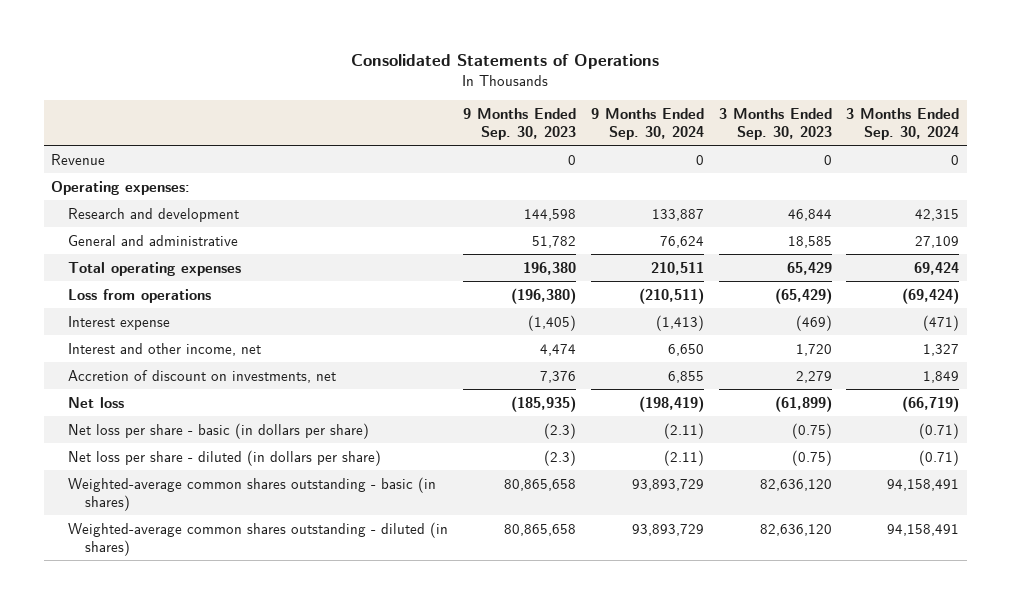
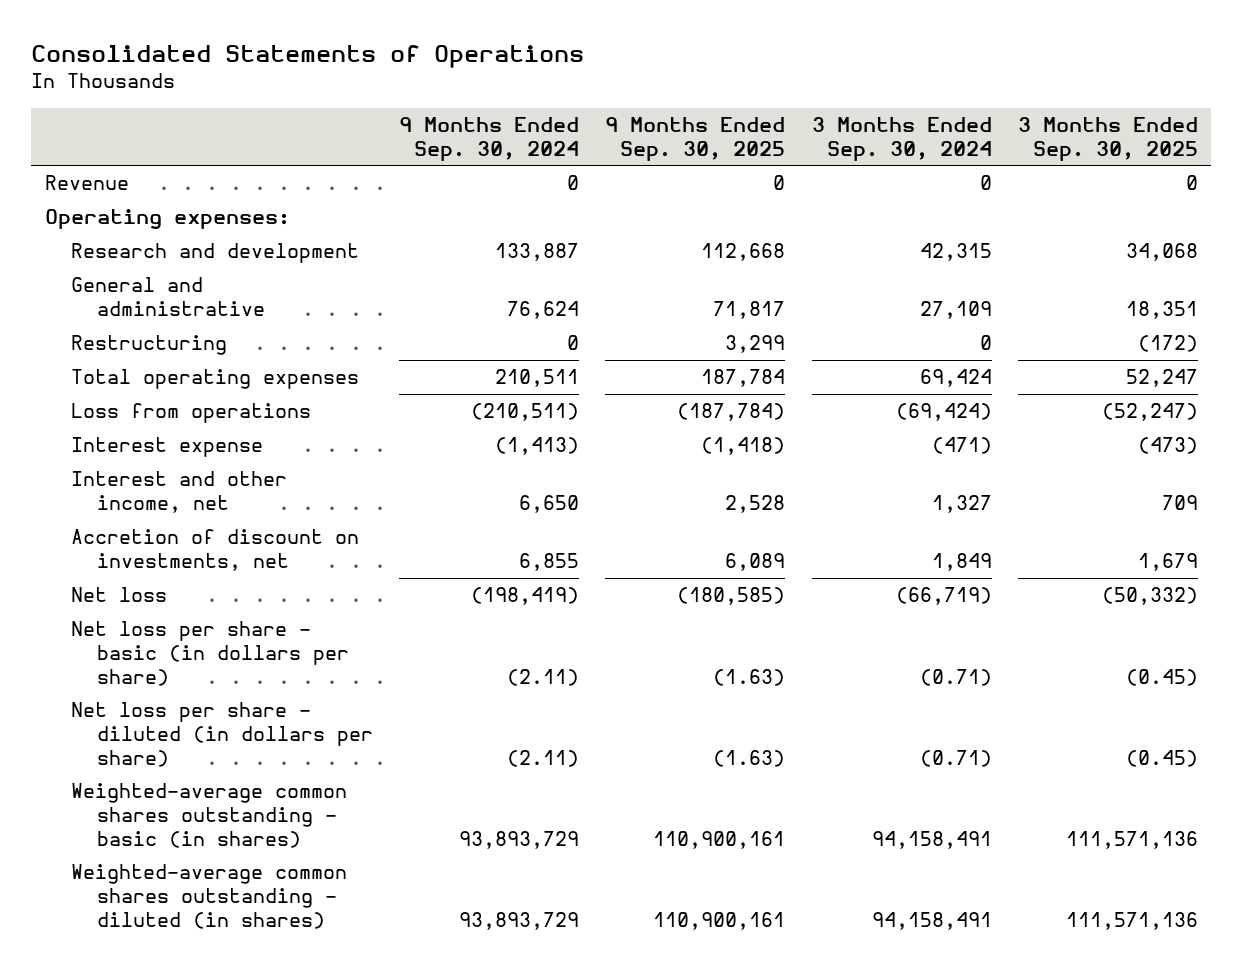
- | 9 Months Ended Sep. 30, 2023 | 9 Months Ended Sep. 30, 2024 | 3 Months Ended Sep. 30, 2023 | 3 Months Ended Sep. 30, 2024
+ | 9 Months Ended Sep. 30, 2024 | 9 Months Ended Sep. 30, 2025 | 3 Months Ended Sep. 30, 2024 | 3 Months Ended Sep. 30, 2025
+ Restructuring | 0 | 3,299 | 0 | (172)

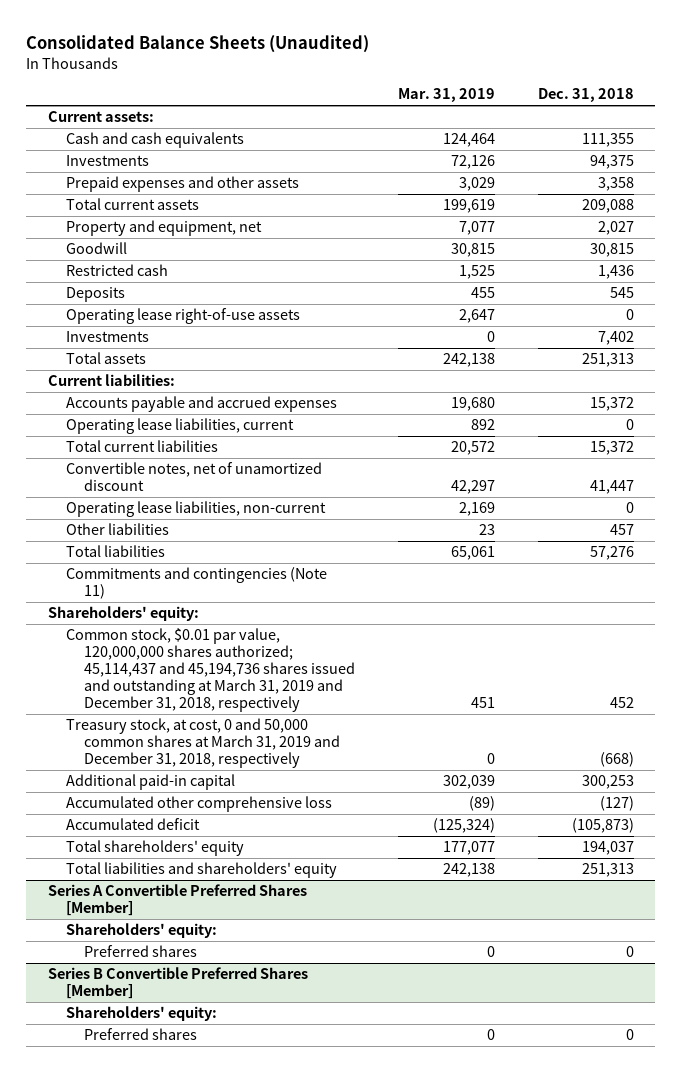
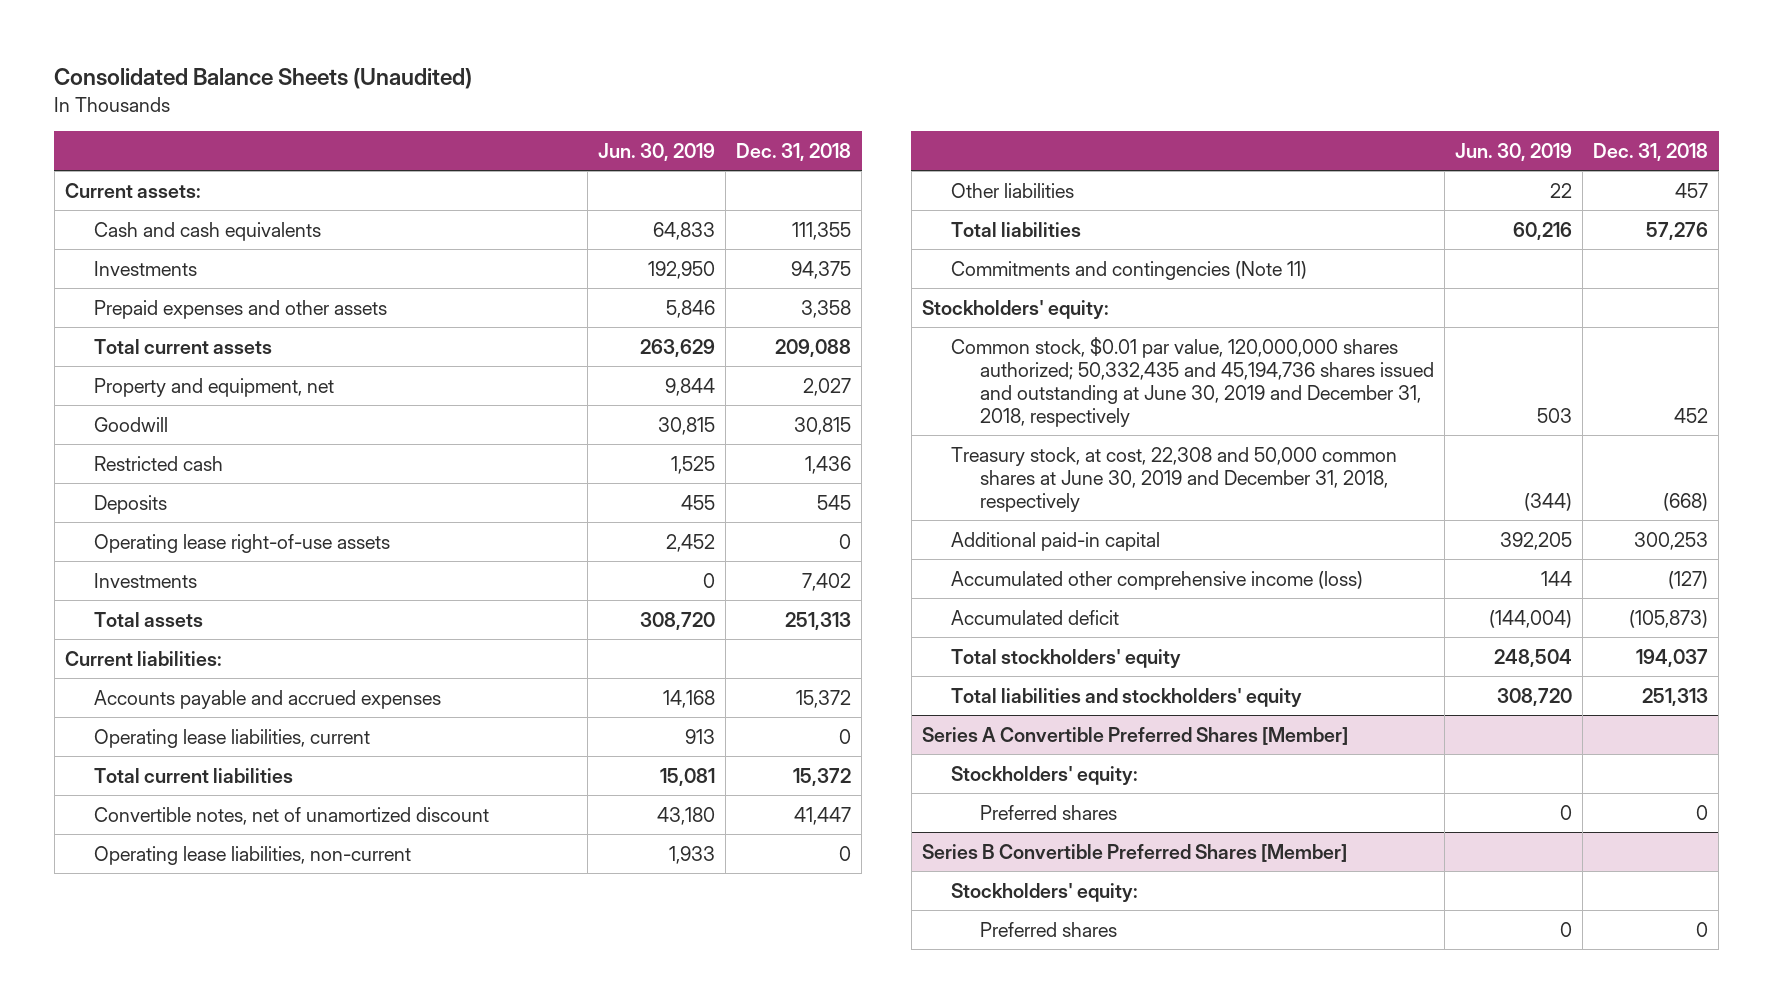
- | Mar. 31, 2019 | Dec. 31, 2018
+ | Jun. 30, 2019 | Dec. 31, 2018
- Shareholders' equity:
- Common stock, $0.01 par value, 120,000,000 shares authorized; 45,114,437 and 45,194,736 shares issued and outstanding at March 31, 2019 and December 31, 2018, respectively | 451 | 452
- Treasury stock, at cost, 0 and 50,000 common shares at March 31, 2019 and December 31, 2018, respectively | 0 | (668)
+ Stockholders' equity:
+ Common stock, $0.01 par value, 120,000,000 shares authorized; 50,332,435 and 45,194,736 shares issued and outstanding at June 30, 2019 and December 31, 2018, respectively | 503 | 452
+ Treasury stock, at cost, 22,308 and 50,000 common shares at June 30, 2019 and December 31, 2018, respectively | (344) | (668)
- Accumulated other comprehensive loss | (89) | (127)
+ Accumulated other comprehensive income (loss) | 144 | (127)
- Total shareholders' equity | 177,077 | 194,037
- Total liabilities and shareholders' equity | 242,138 | 251,313
+ Total stockholders' equity | 248,504 | 194,037
+ Total liabilities and stockholders' equity | 308,720 | 251,313
@ Series A Convertible Preferred Shares [Member]
- Shareholders' equity:
+ Stockholders' equity:
@ Series B Convertible Preferred Shares [Member]
- Shareholders' equity:
+ Stockholders' equity:

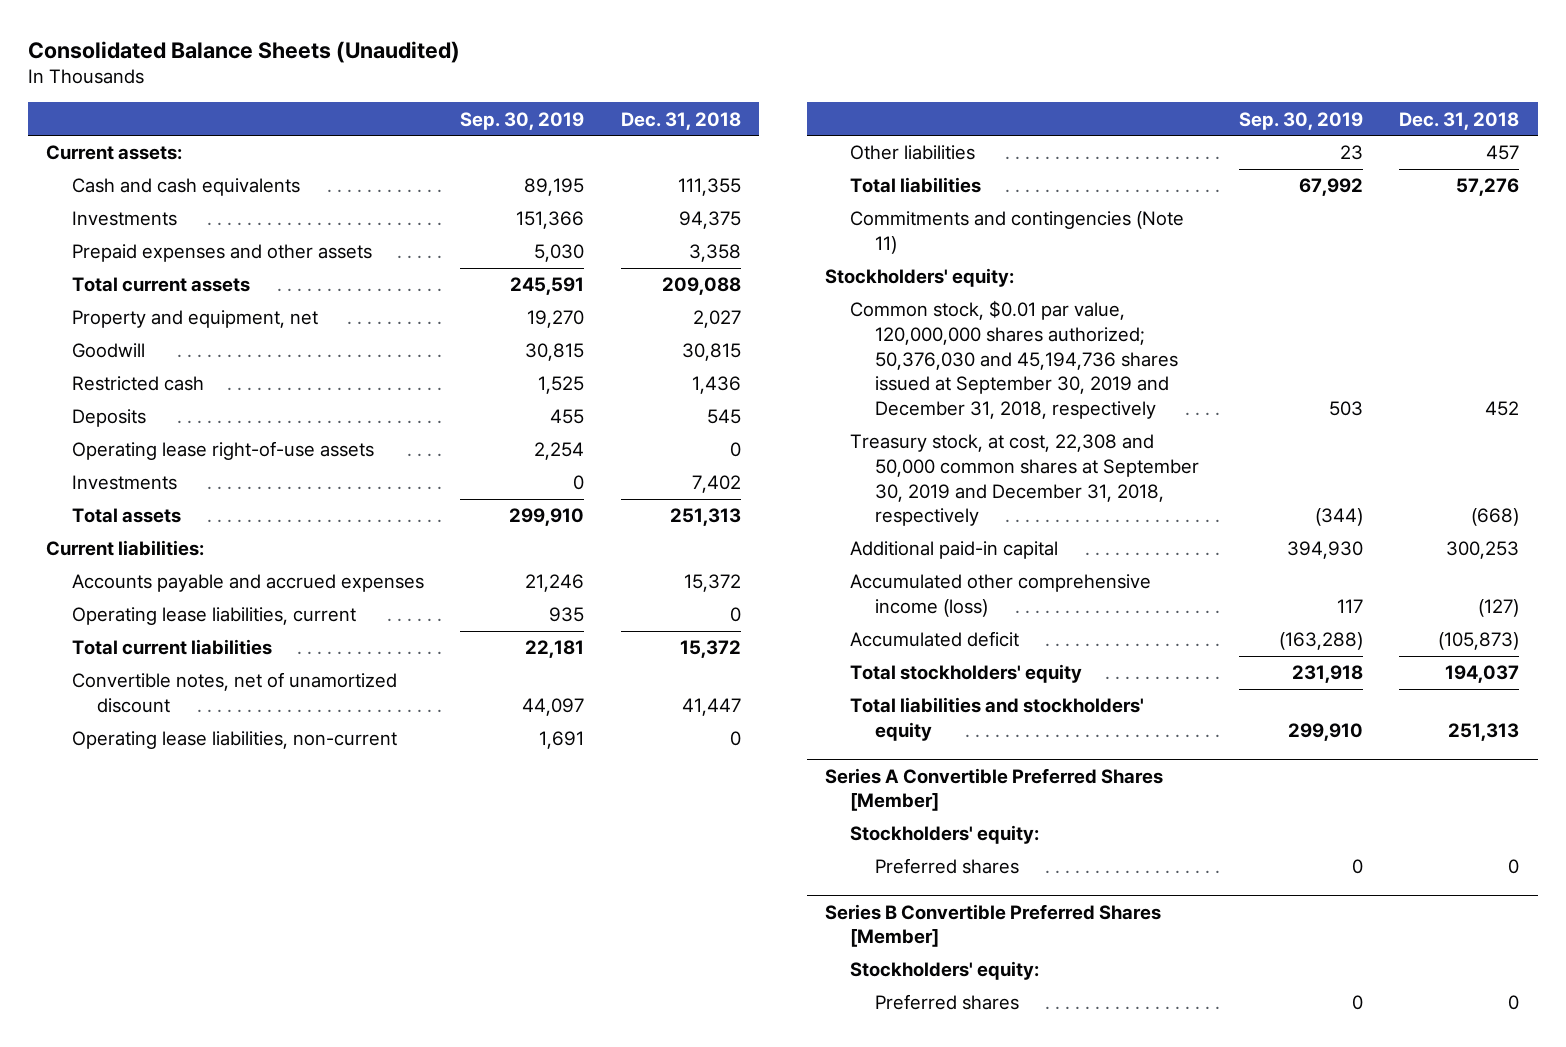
- | Jun. 30, 2019 | Dec. 31, 2018
+ | Sep. 30, 2019 | Dec. 31, 2018
- Common stock, $0.01 par value, 120,000,000 shares authorized; 50,332,435 and 45,194,736 shares issued and outstanding at June 30, 2019 and December 31, 2018, respectively | 503 | 452
- Treasury stock, at cost, 22,308 and 50,000 common shares at June 30, 2019 and December 31, 2018, respectively | (344) | (668)
+ Common stock, $0.01 par value, 120,000,000 shares authorized; 50,376,030 and 45,194,736 shares issued at September 30, 2019 and December 31, 2018, respectively | 503 | 452
+ Treasury stock, at cost, 22,308 and 50,000 common shares at September 30, 2019 and December 31, 2018, respectively | (344) | (668)

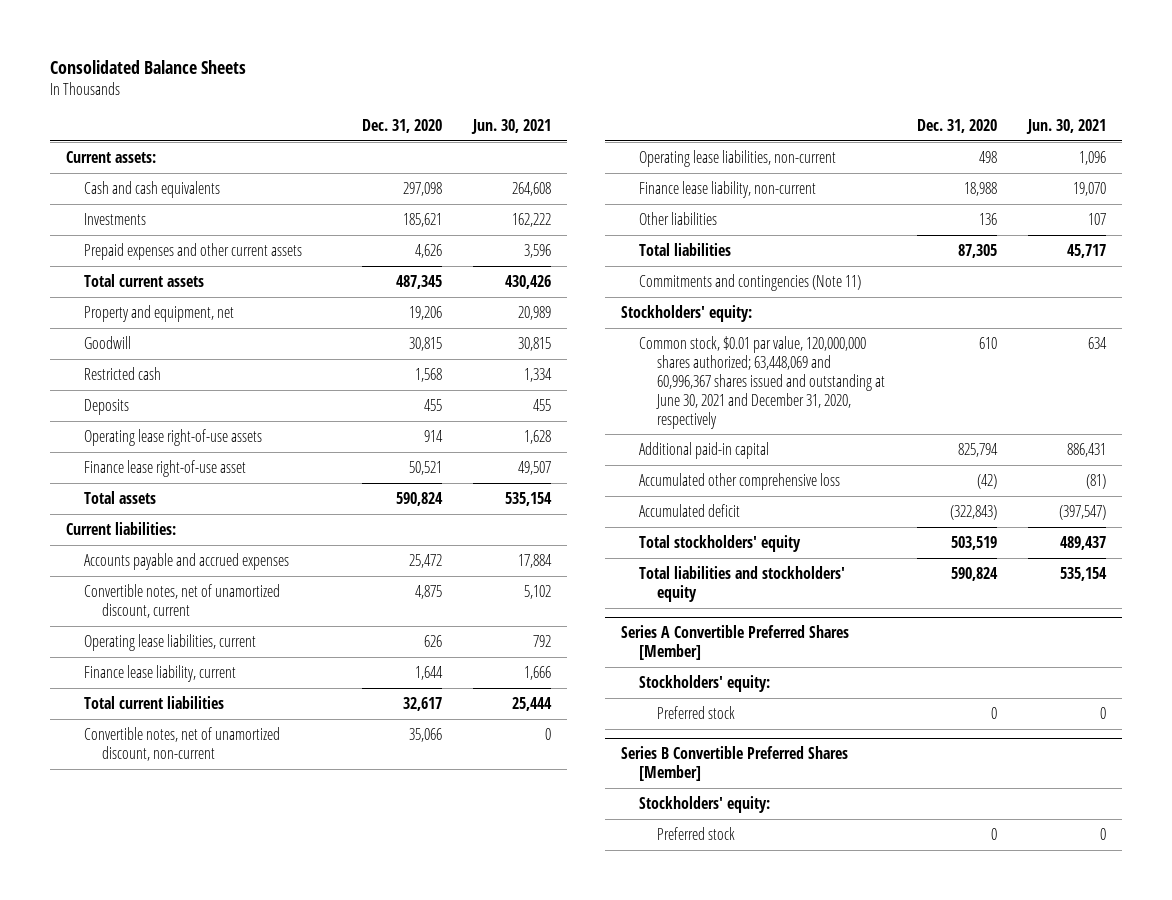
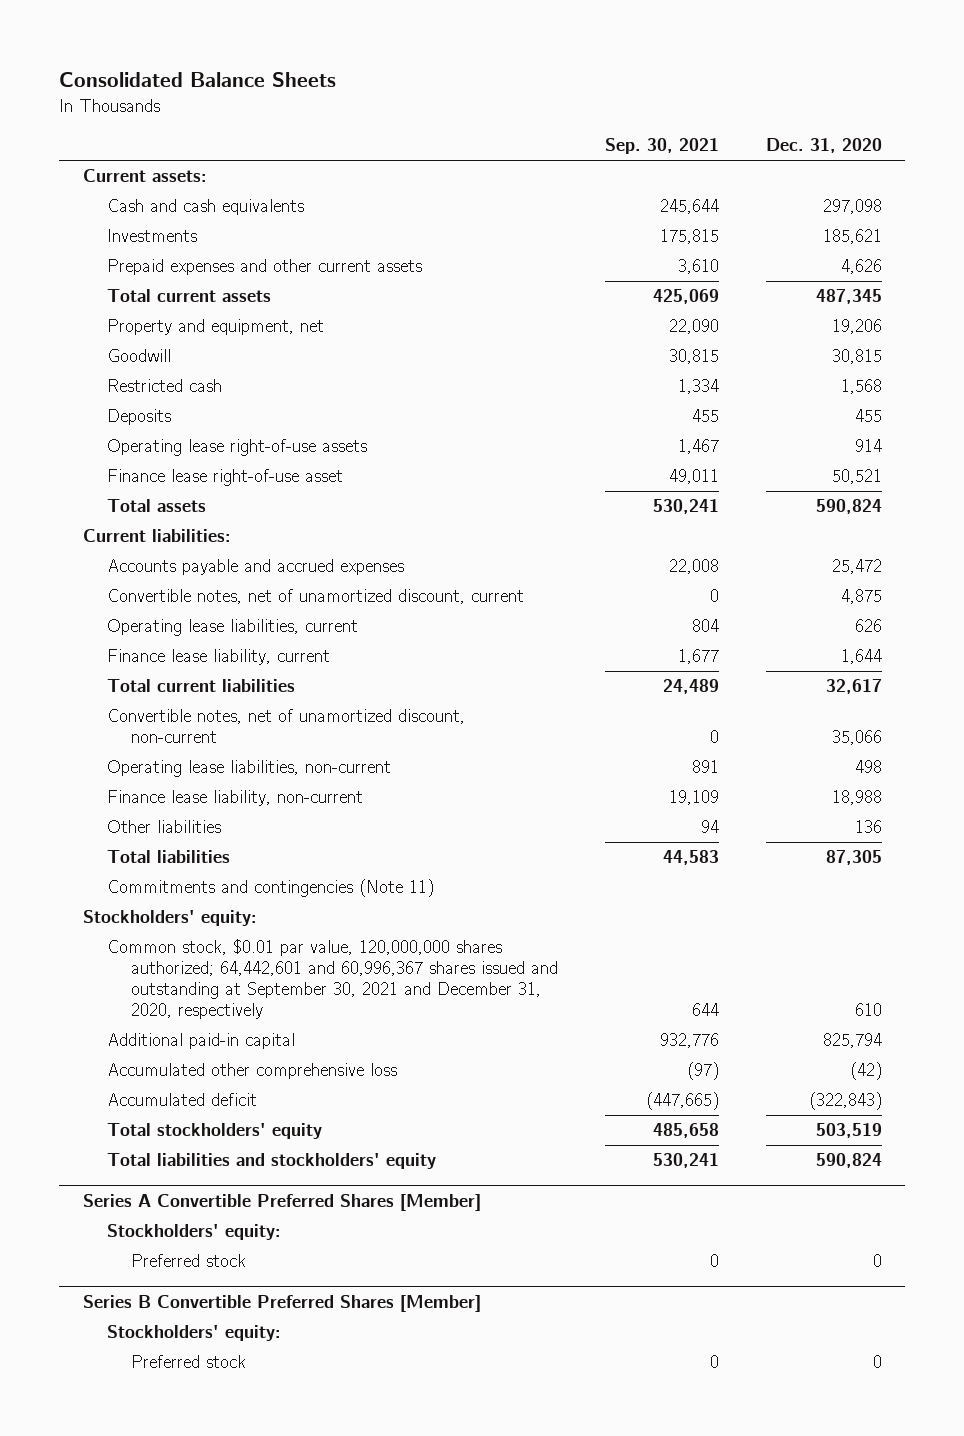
- | Dec. 31, 2020 | Jun. 30, 2021
+ | Sep. 30, 2021 | Dec. 31, 2020
- Common stock, $0.01 par value, 120,000,000 shares authorized; 63,448,069 and 60,996,367 shares issued and outstanding at June 30, 2021 and December 31, 2020, respectively | 610 | 634
+ Common stock, $0.01 par value, 120,000,000 shares authorized; 64,442,601 and 60,996,367 shares issued and outstanding at September 30, 2021 and December 31, 2020, respectively | 644 | 610

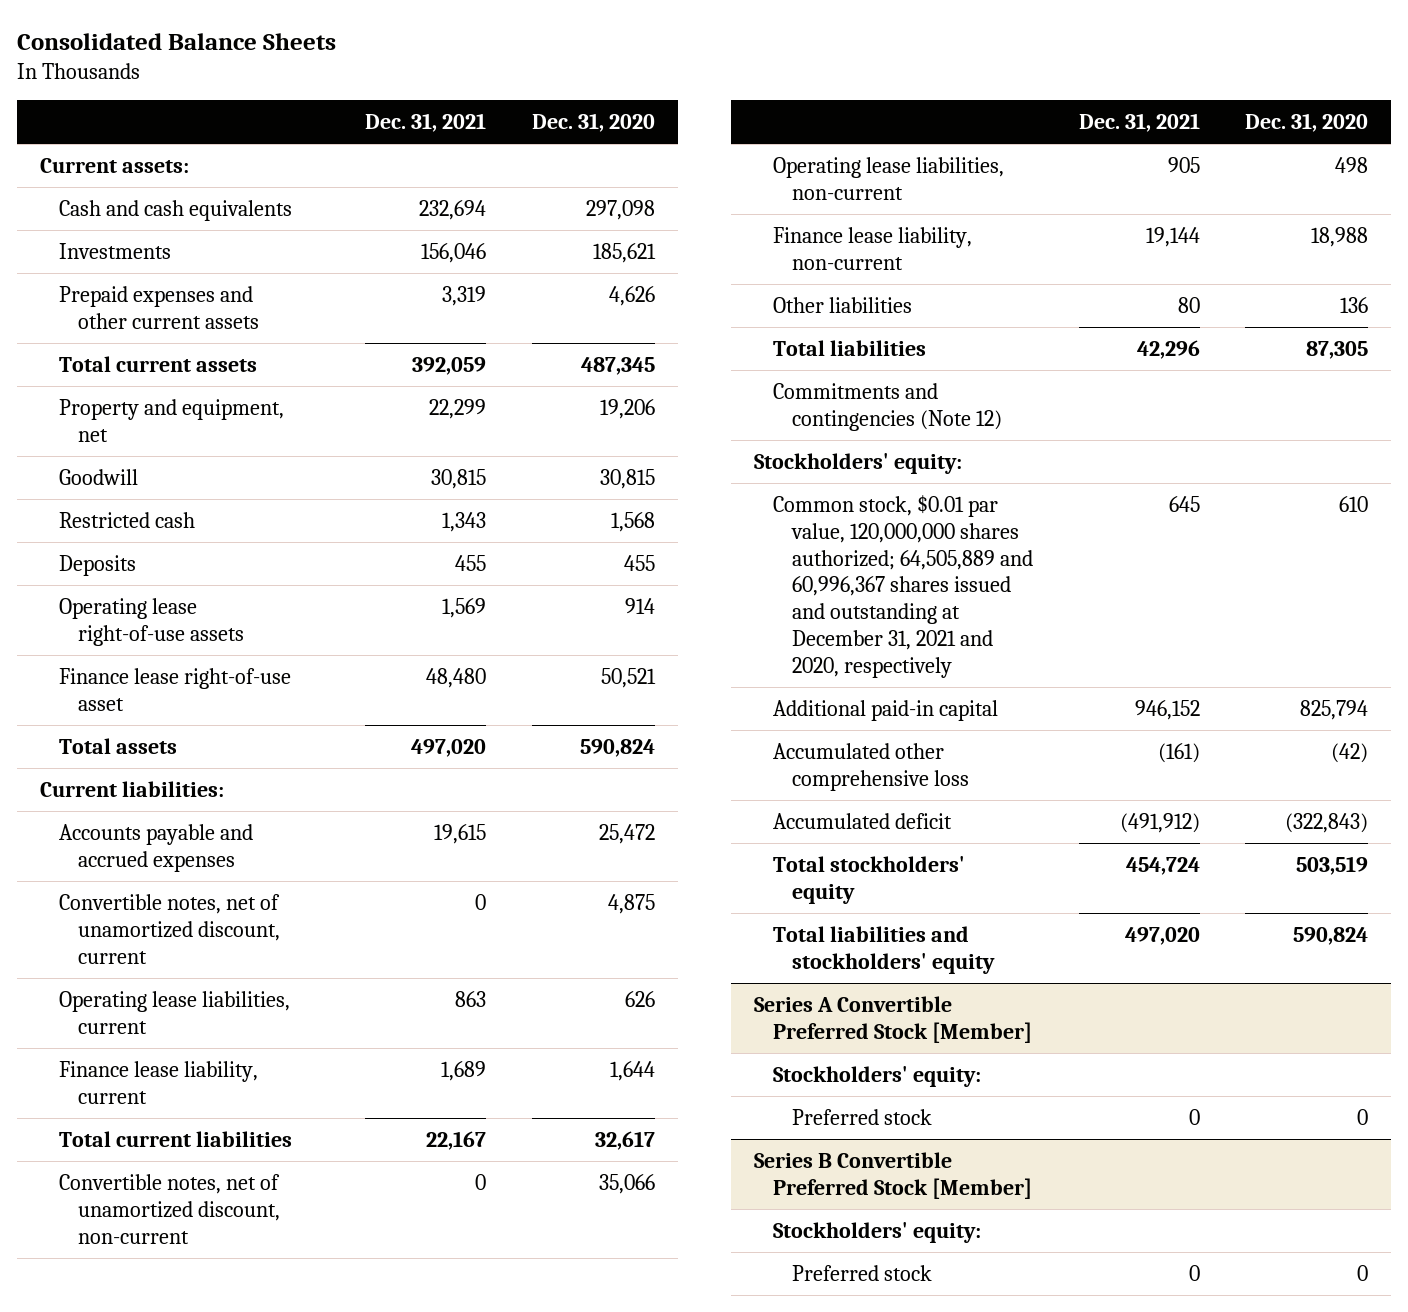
- | Sep. 30, 2021 | Dec. 31, 2020
+ | Dec. 31, 2021 | Dec. 31, 2020
- Commitments and contingencies (Note 11)
+ Commitments and contingencies (Note 12)
- Common stock, $0.01 par value, 120,000,000 shares authorized; 64,442,601 and 60,996,367 shares issued and outstanding at September 30, 2021 and December 31, 2020, respectively | 644 | 610
+ Common stock, $0.01 par value, 120,000,000 shares authorized; 64,505,889 and 60,996,367 shares issued and outstanding at December 31, 2021 and 2020, respectively | 645 | 610
- Series A Convertible Preferred Shares [Member]
+ Series A Convertible Preferred Stock [Member]
- Series B Convertible Preferred Shares [Member]
+ Series B Convertible Preferred Stock [Member]

